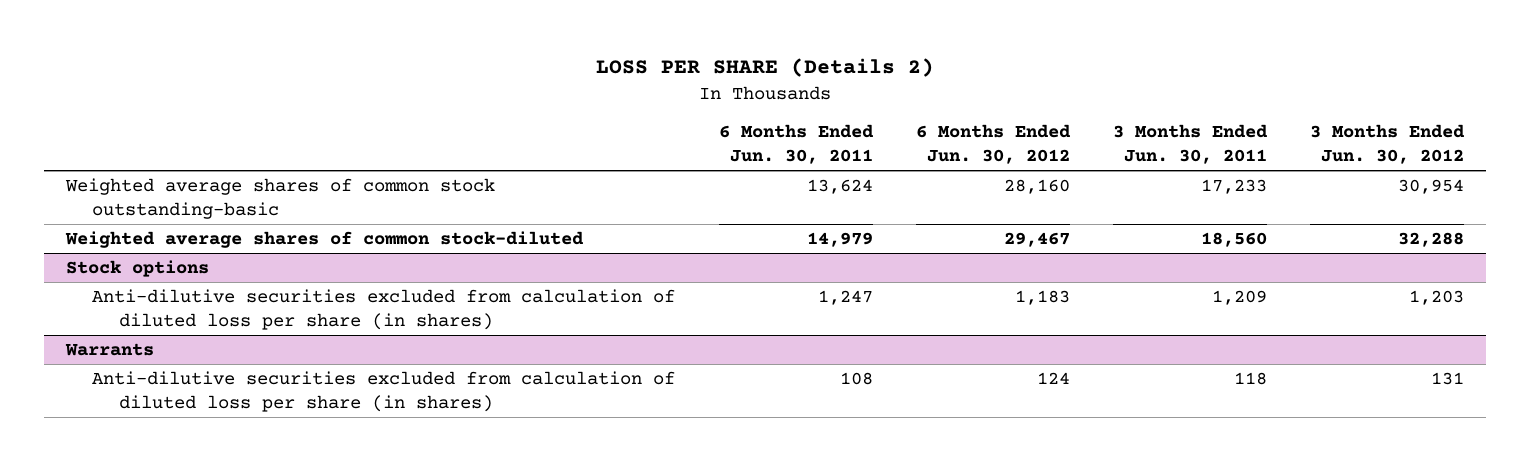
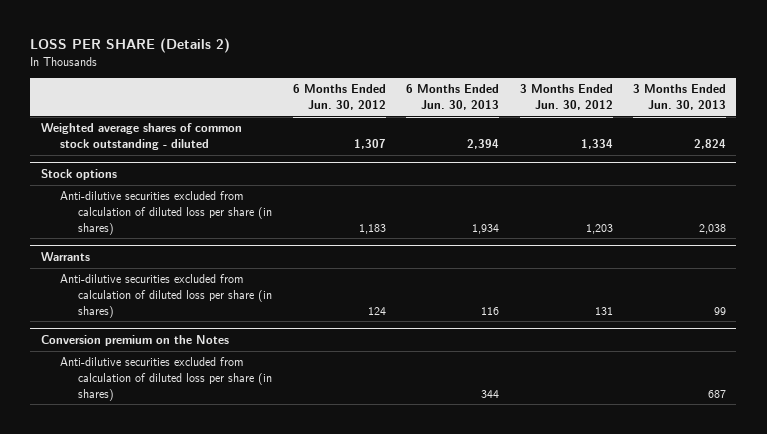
- | 6 Months Ended Jun. 30, 2011 | 6 Months Ended Jun. 30, 2012 | 3 Months Ended Jun. 30, 2011 | 3 Months Ended Jun. 30, 2012
+ | 6 Months Ended Jun. 30, 2012 | 6 Months Ended Jun. 30, 2013 | 3 Months Ended Jun. 30, 2012 | 3 Months Ended Jun. 30, 2013
- Weighted average shares of common stock outstanding-basic | 13,624 | 28,160 | 17,233 | 30,954
- Weighted average shares of common stock-diluted | 14,979 | 29,467 | 18,560 | 32,288
+ Weighted average shares of common stock outstanding - diluted | 1,307 | 2,394 | 1,334 | 2,824
+ Conversion premium on the Notes
+ Anti-dilutive securities excluded from calculation of diluted loss per share (in shares) | | 344 | | 687

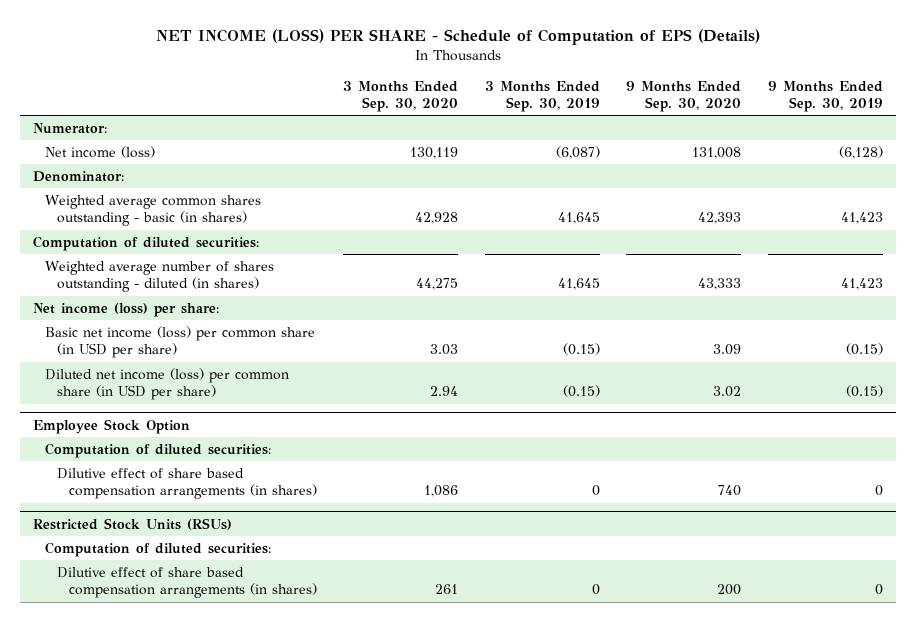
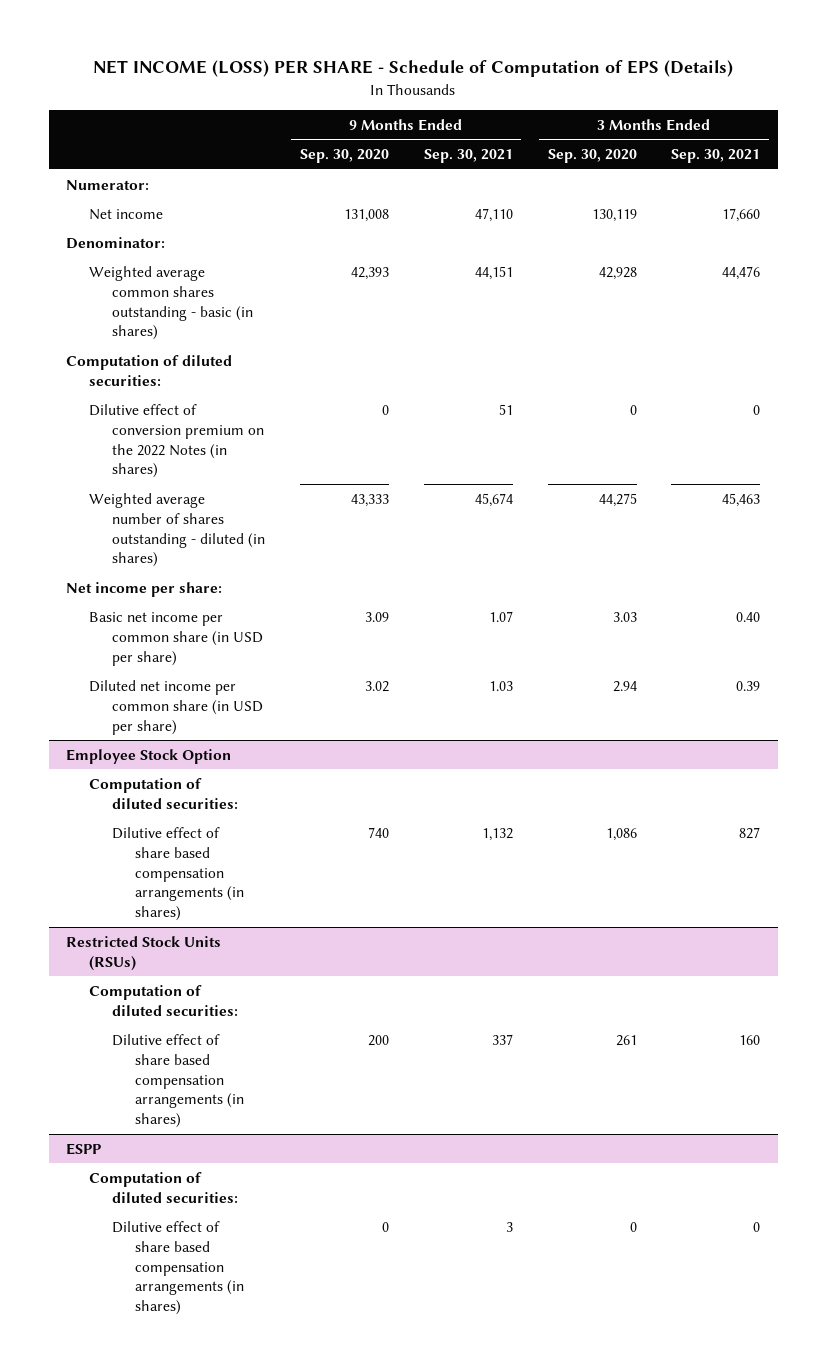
- | 3 Months Ended Sep. 30, 2020 | 3 Months Ended Sep. 30, 2019 | 9 Months Ended Sep. 30, 2020 | 9 Months Ended Sep. 30, 2019
+ | 9 Months Ended Sep. 30, 2020 | 9 Months Ended Sep. 30, 2021 | 3 Months Ended Sep. 30, 2020 | 3 Months Ended Sep. 30, 2021
- Net income (loss) | 130,119 | (6,087) | 131,008 | (6,128)
+ Net income | 131,008 | 47,110 | 130,119 | 17,660
+ Dilutive effect of conversion premium on the 2022 Notes (in shares) | 0 | 51 | 0 | 0
- Net income (loss) per share:
- Basic net income (loss) per common share (in USD per share) | 3.03 | (0.15) | 3.09 | (0.15)
- Diluted net income (loss) per common share (in USD per share) | 2.94 | (0.15) | 3.02 | (0.15)
+ Net income per share:
+ Basic net income per common share (in USD per share) | 3.09 | 1.07 | 3.03 | 0.40
+ Diluted net income per common share (in USD per share) | 3.02 | 1.03 | 2.94 | 0.39
+ ESPP
+ Computation of diluted securities:
+ Dilutive effect of share based compensation arrangements (in shares) | 0 | 3 | 0 | 0

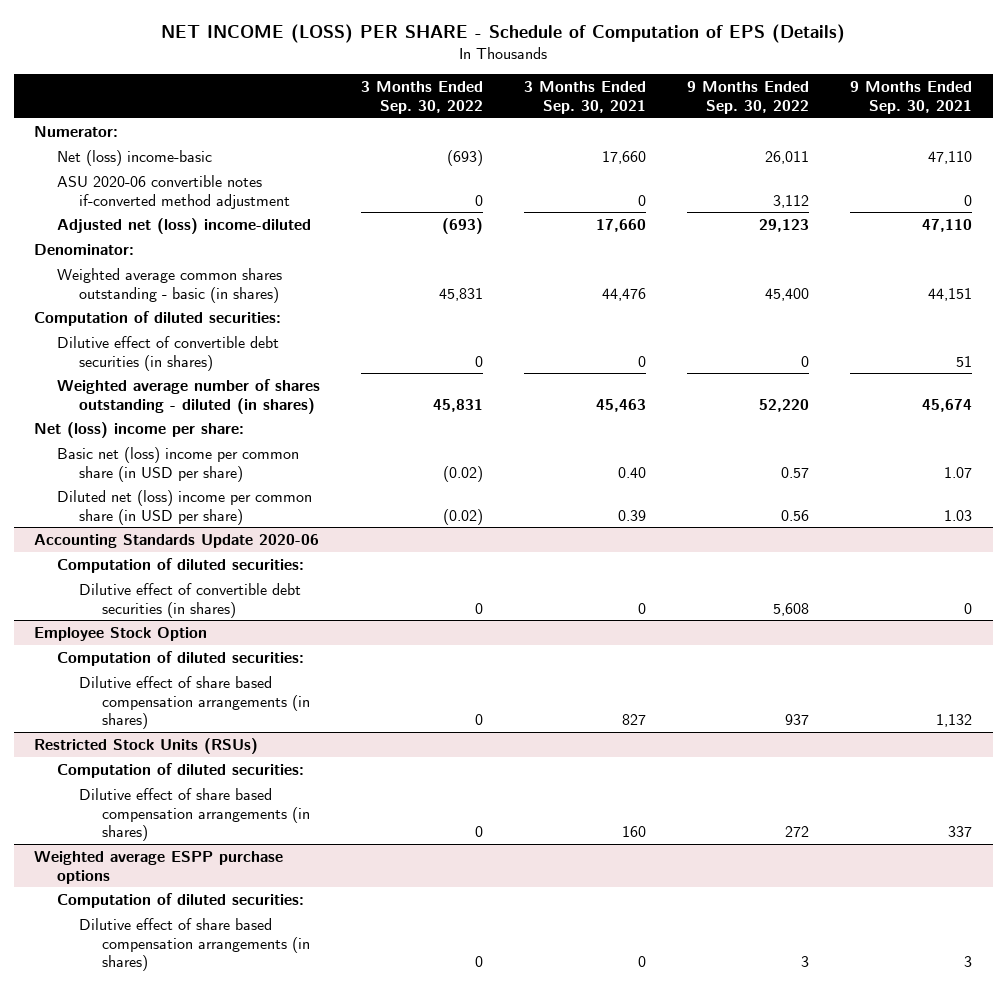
- | 9 Months Ended Sep. 30, 2020 | 9 Months Ended Sep. 30, 2021 | 3 Months Ended Sep. 30, 2020 | 3 Months Ended Sep. 30, 2021
+ | 3 Months Ended Sep. 30, 2022 | 3 Months Ended Sep. 30, 2021 | 9 Months Ended Sep. 30, 2022 | 9 Months Ended Sep. 30, 2021
- Net income | 131,008 | 47,110 | 130,119 | 17,660
+ Net (loss) income-basic | (693) | 17,660 | 26,011 | 47,110
+ ASU 2020-06 convertible notes if-converted method adjustment | 0 | 0 | 3,112 | 0
+ Adjusted net (loss) income-diluted | (693) | 17,660 | 29,123 | 47,110
- Dilutive effect of conversion premium on the 2022 Notes (in shares) | 0 | 51 | 0 | 0
+ Dilutive effect of convertible debt securities (in shares) | 0 | 0 | 0 | 51
- Net income per share:
- Basic net income per common share (in USD per share) | 3.09 | 1.07 | 3.03 | 0.40
- Diluted net income per common share (in USD per share) | 3.02 | 1.03 | 2.94 | 0.39
+ Net (loss) income per share:
+ Basic net (loss) income per common share (in USD per share) | (0.02) | 0.40 | 0.57 | 1.07
+ Diluted net (loss) income per common share (in USD per share) | (0.02) | 0.39 | 0.56 | 1.03
+ Accounting Standards Update 2020-06
+ Computation of diluted securities:
+ Dilutive effect of convertible debt securities (in shares) | 0 | 0 | 5,608 | 0
- ESPP
+ Weighted average ESPP purchase options

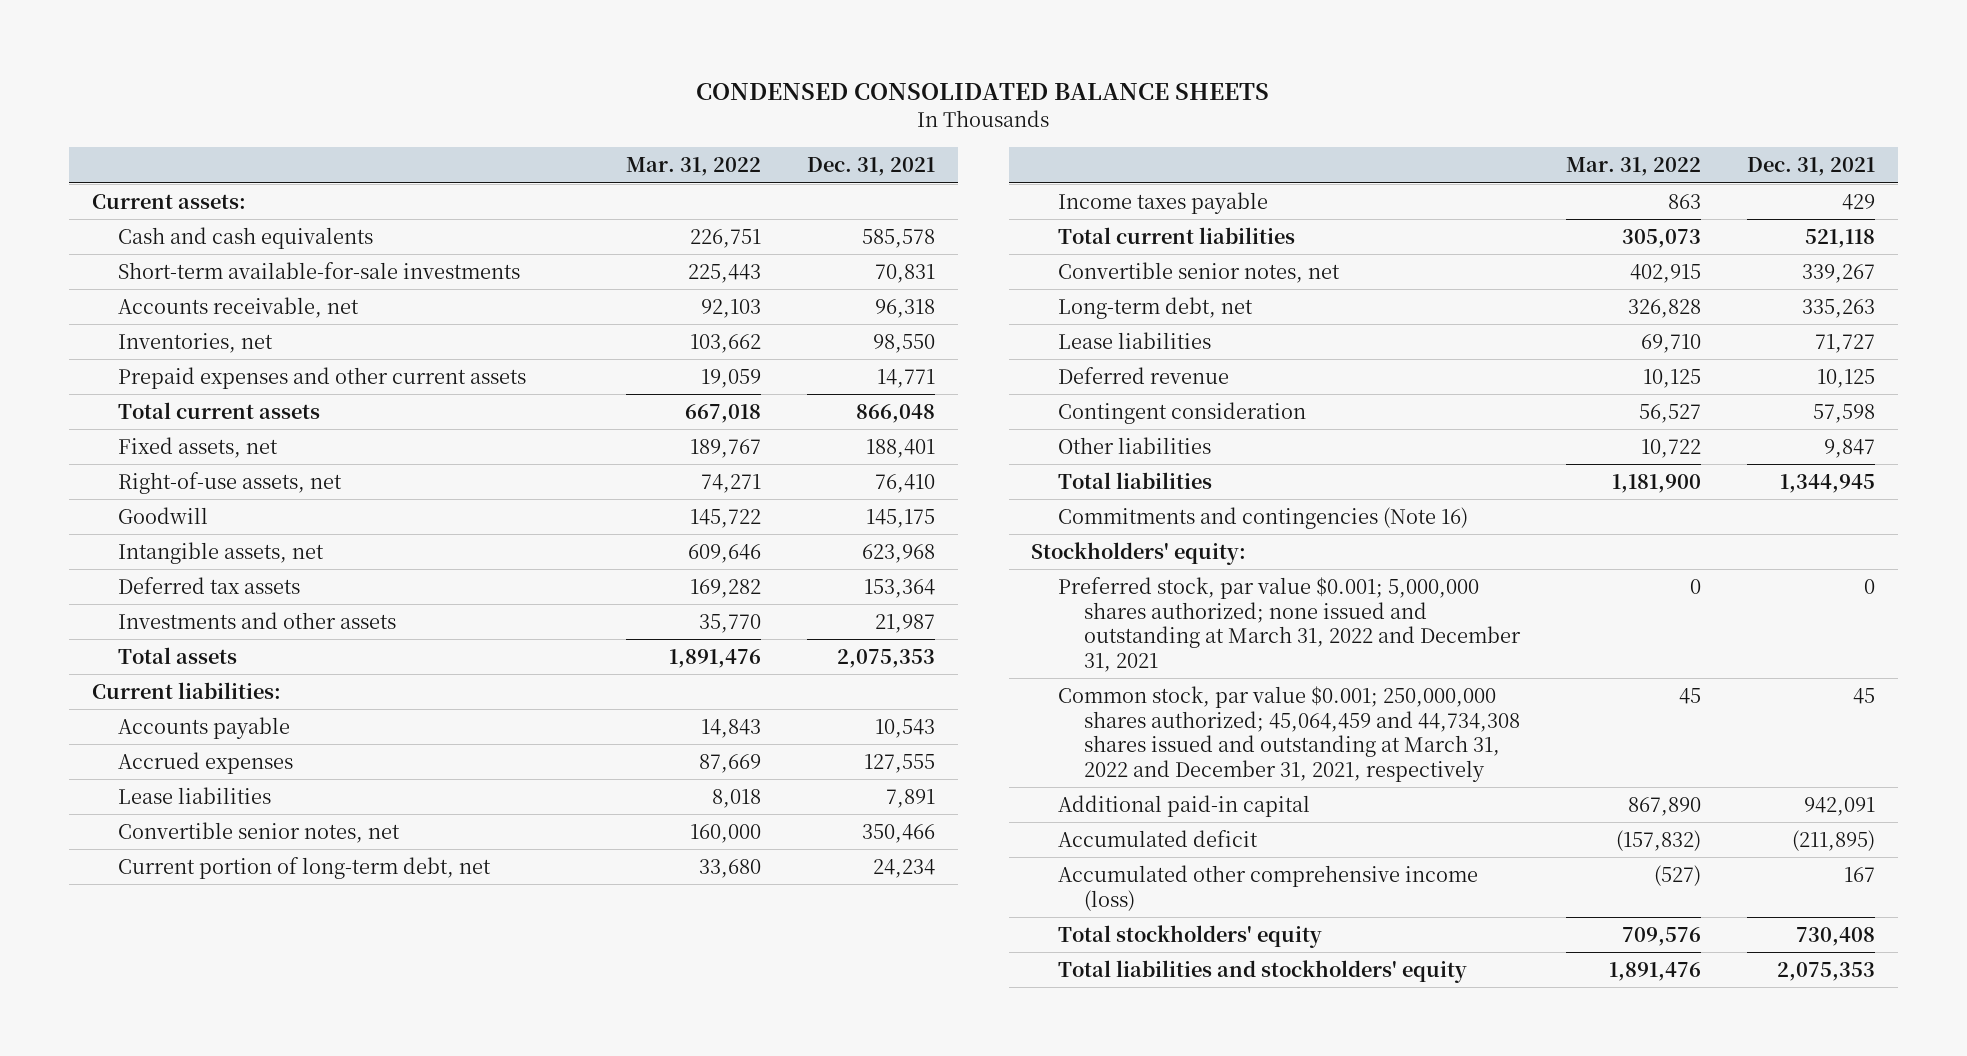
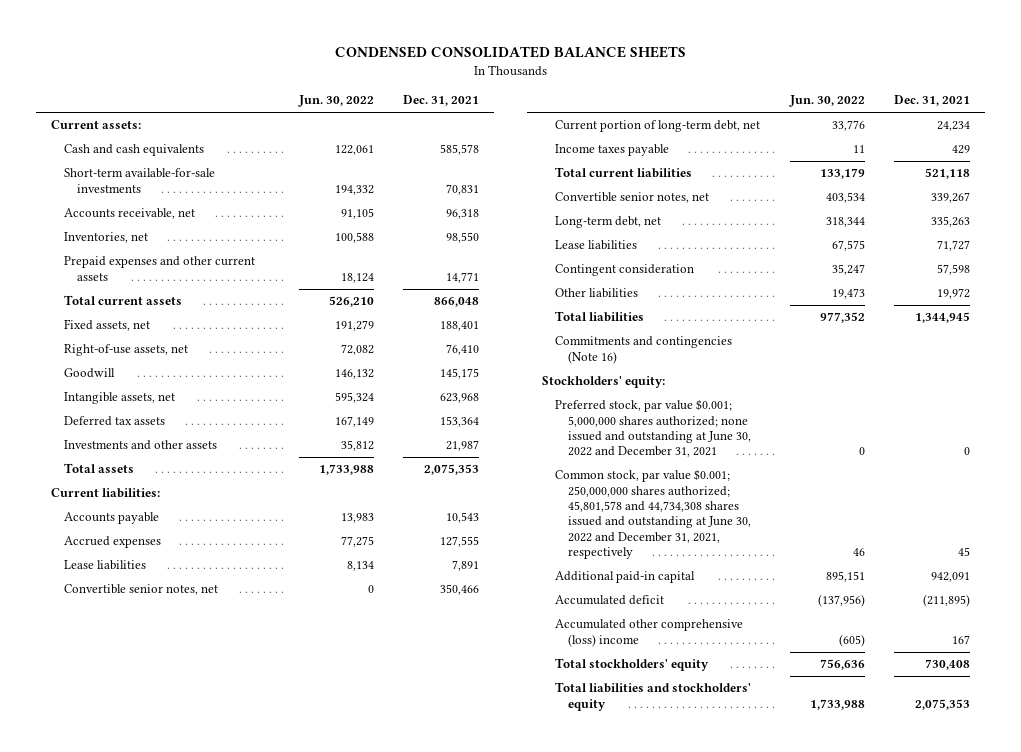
- | Mar. 31, 2022 | Dec. 31, 2021
+ | Jun. 30, 2022 | Dec. 31, 2021
- Deferred revenue | 10,125 | 10,125
- Other liabilities | 10,722 | 9,847
+ Other liabilities | 19,473 | 19,972
- Preferred stock, par value $0.001; 5,000,000 shares authorized; none issued and outstanding at March 31, 2022 and December 31, 2021 | 0 | 0
- Common stock, par value $0.001; 250,000,000 shares authorized; 45,064,459 and 44,734,308 shares issued and outstanding at March 31, 2022 and December 31, 2021, respectively | 45 | 45
+ Preferred stock, par value $0.001; 5,000,000 shares authorized; none issued and outstanding at June 30, 2022 and December 31, 2021 | 0 | 0
+ Common stock, par value $0.001; 250,000,000 shares authorized; 45,801,578 and 44,734,308 shares issued and outstanding at June 30, 2022 and December 31, 2021, respectively | 46 | 45
- Accumulated other comprehensive income (loss) | (527) | 167
+ Accumulated other comprehensive (loss) income | (605) | 167

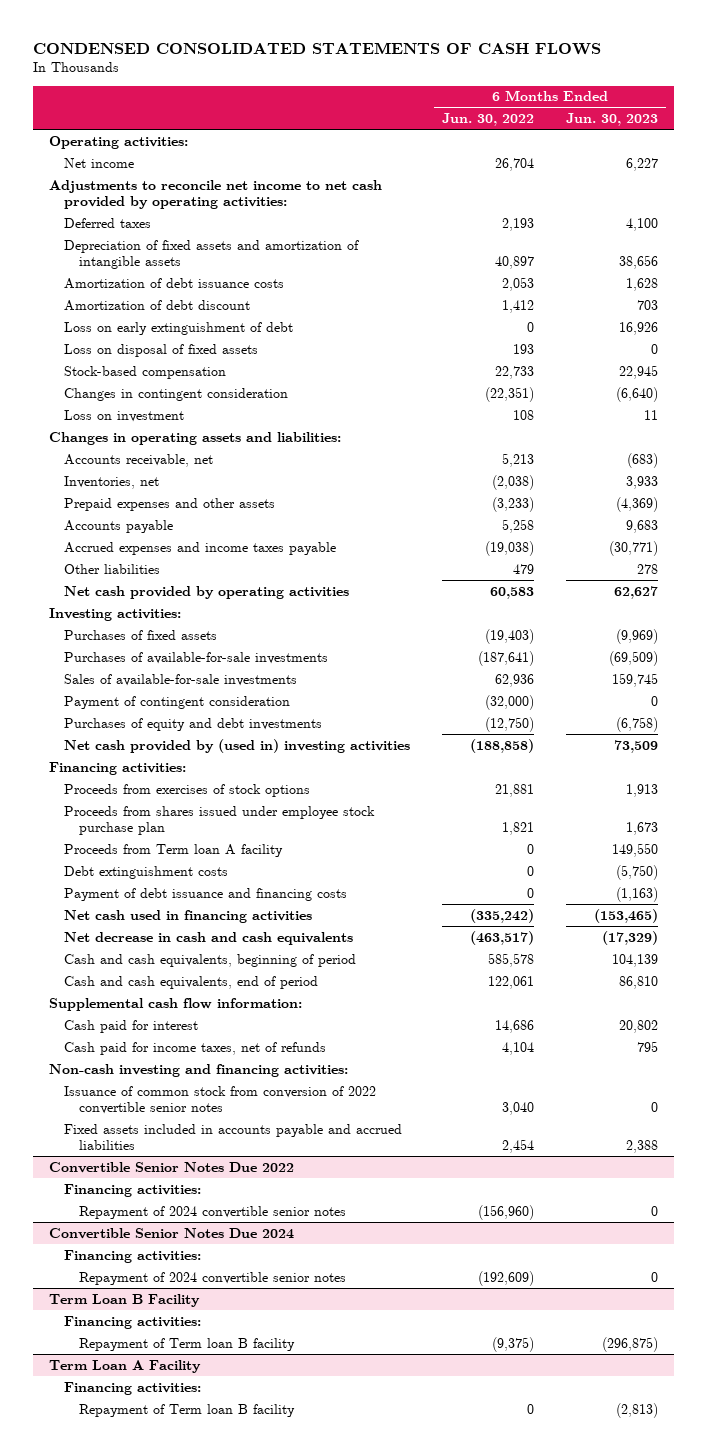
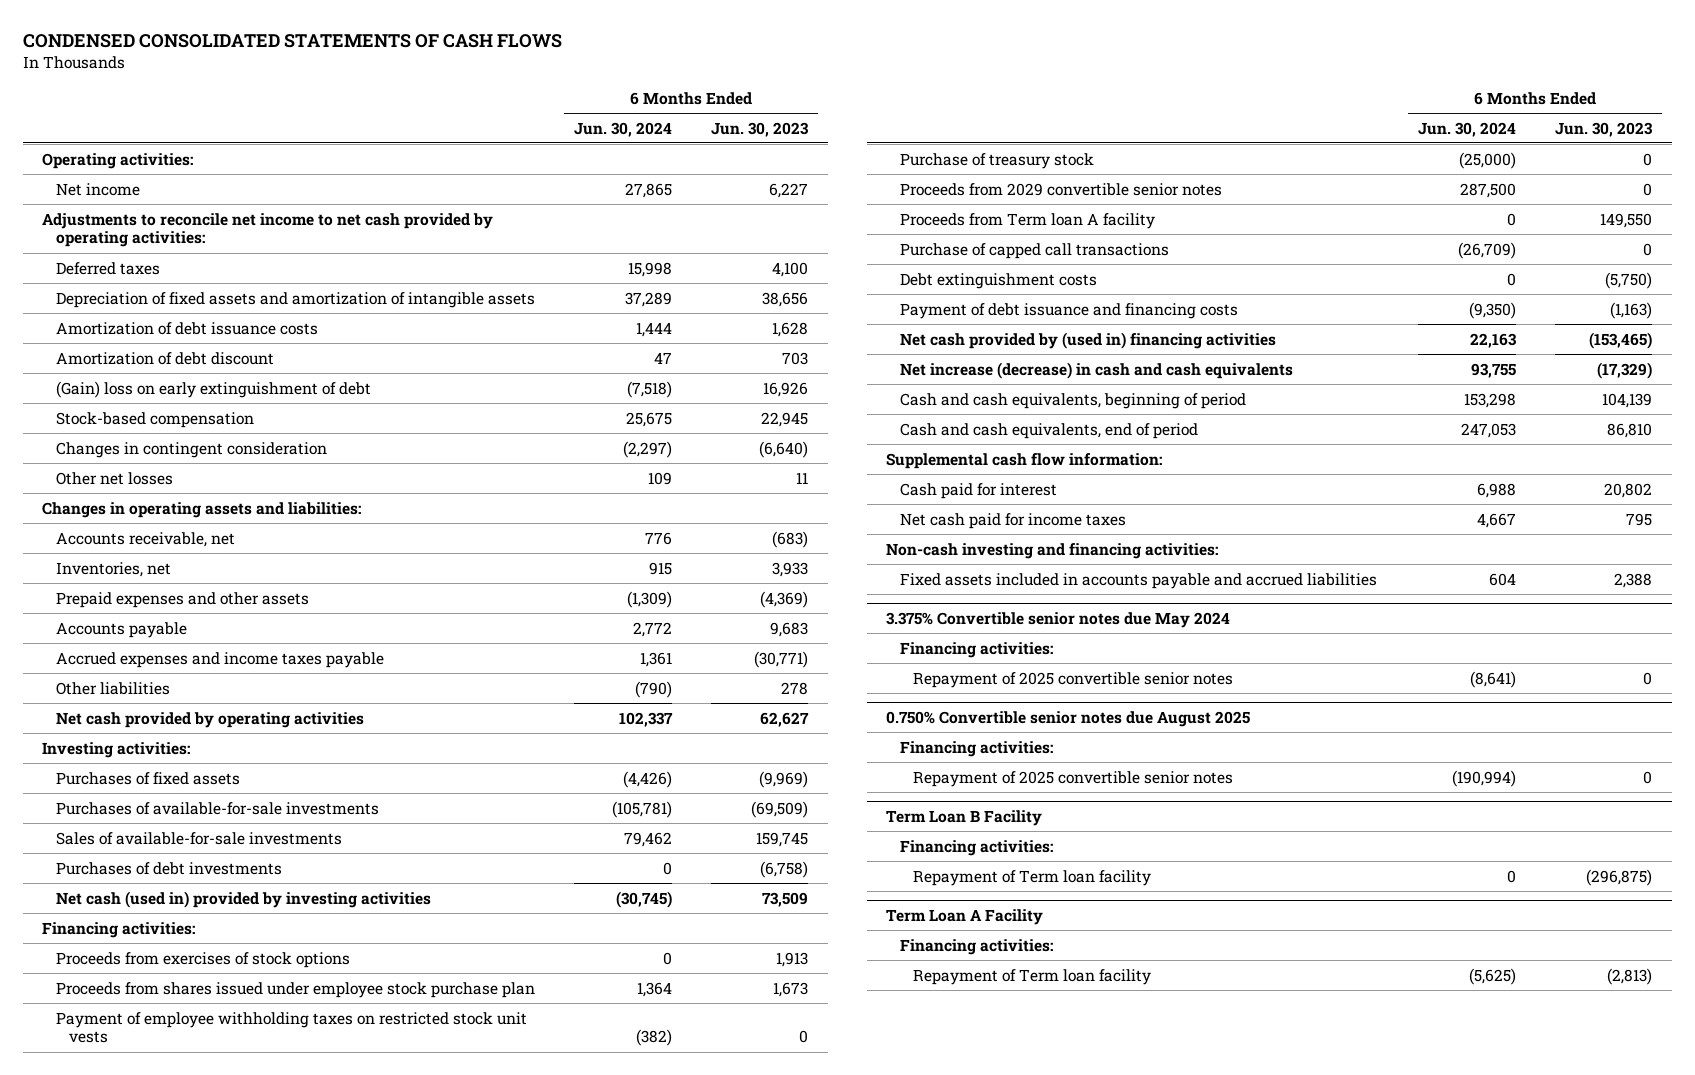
- | 6 Months Ended Jun. 30, 2022 | 6 Months Ended Jun. 30, 2023
+ | 6 Months Ended Jun. 30, 2024 | 6 Months Ended Jun. 30, 2023
- Loss on early extinguishment of debt | 0 | 16,926
- Loss on disposal of fixed assets | 193 | 0
+ (Gain) loss on early extinguishment of debt | (7,518) | 16,926
- Loss on investment | 108 | 11
+ Other net losses | 109 | 11
- Payment of contingent consideration | (32,000) | 0
- Purchases of equity and debt investments | (12,750) | (6,758)
- Net cash provided by (used in) investing activities | (188,858) | 73,509
+ Purchases of debt investments | 0 | (6,758)
+ Net cash (used in) provided by investing activities | (30,745) | 73,509
+ Payment of employee withholding taxes on restricted stock unit vests | (382) | 0
+ Purchase of treasury stock | (25,000) | 0
+ Proceeds from 2029 convertible senior notes | 287,500 | 0
+ Purchase of capped call transactions | (26,709) | 0
- Net cash used in financing activities | (335,242) | (153,465)
- Net decrease in cash and cash equivalents | (463,517) | (17,329)
+ Net cash provided by (used in) financing activities | 22,163 | (153,465)
+ Net increase (decrease) in cash and cash equivalents | 93,755 | (17,329)
- Cash paid for income taxes, net of refunds | 4,104 | 795
+ Net cash paid for income taxes | 4,667 | 795
- Issuance of common stock from conversion of 2022 convertible senior notes | 3,040 | 0
- Convertible Senior Notes Due 2022
+ 3.375% Convertible senior notes due May 2024
- Repayment of 2024 convertible senior notes | (156,960) | 0
- Convertible Senior Notes Due 2024
+ Repayment of 2025 convertible senior notes | (8,641) | 0
+ 0.750% Convertible senior notes due August 2025
- Repayment of 2024 convertible senior notes | (192,609) | 0
+ Repayment of 2025 convertible senior notes | (190,994) | 0
@ Term Loan B Facility
- Repayment of Term loan B facility | (9,375) | (296,875)
+ Repayment of Term loan facility | 0 | (296,875)
@ Term Loan A Facility
- Repayment of Term loan B facility | 0 | (2,813)
+ Repayment of Term loan facility | (5,625) | (2,813)

